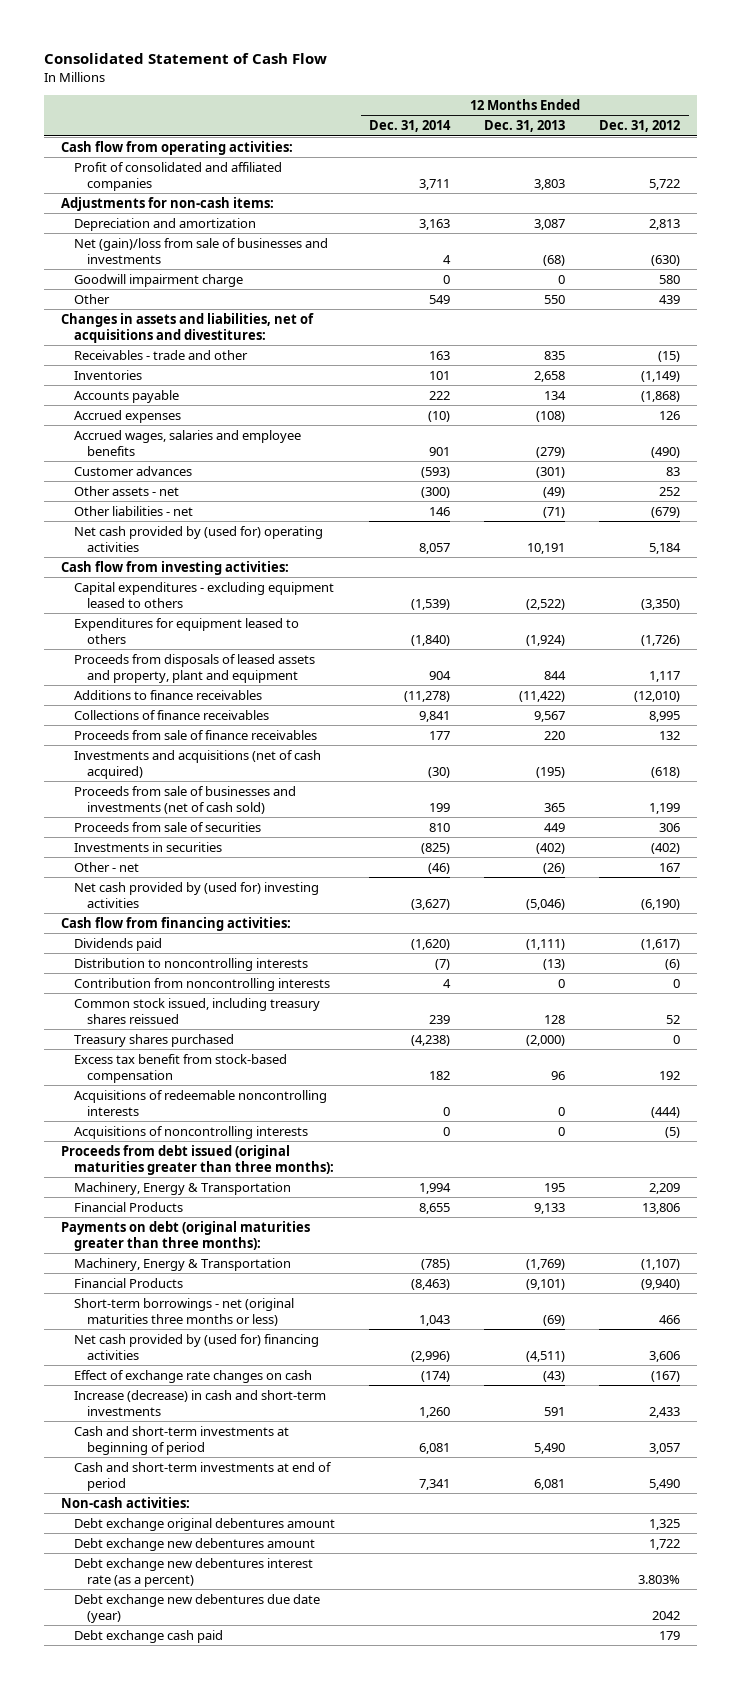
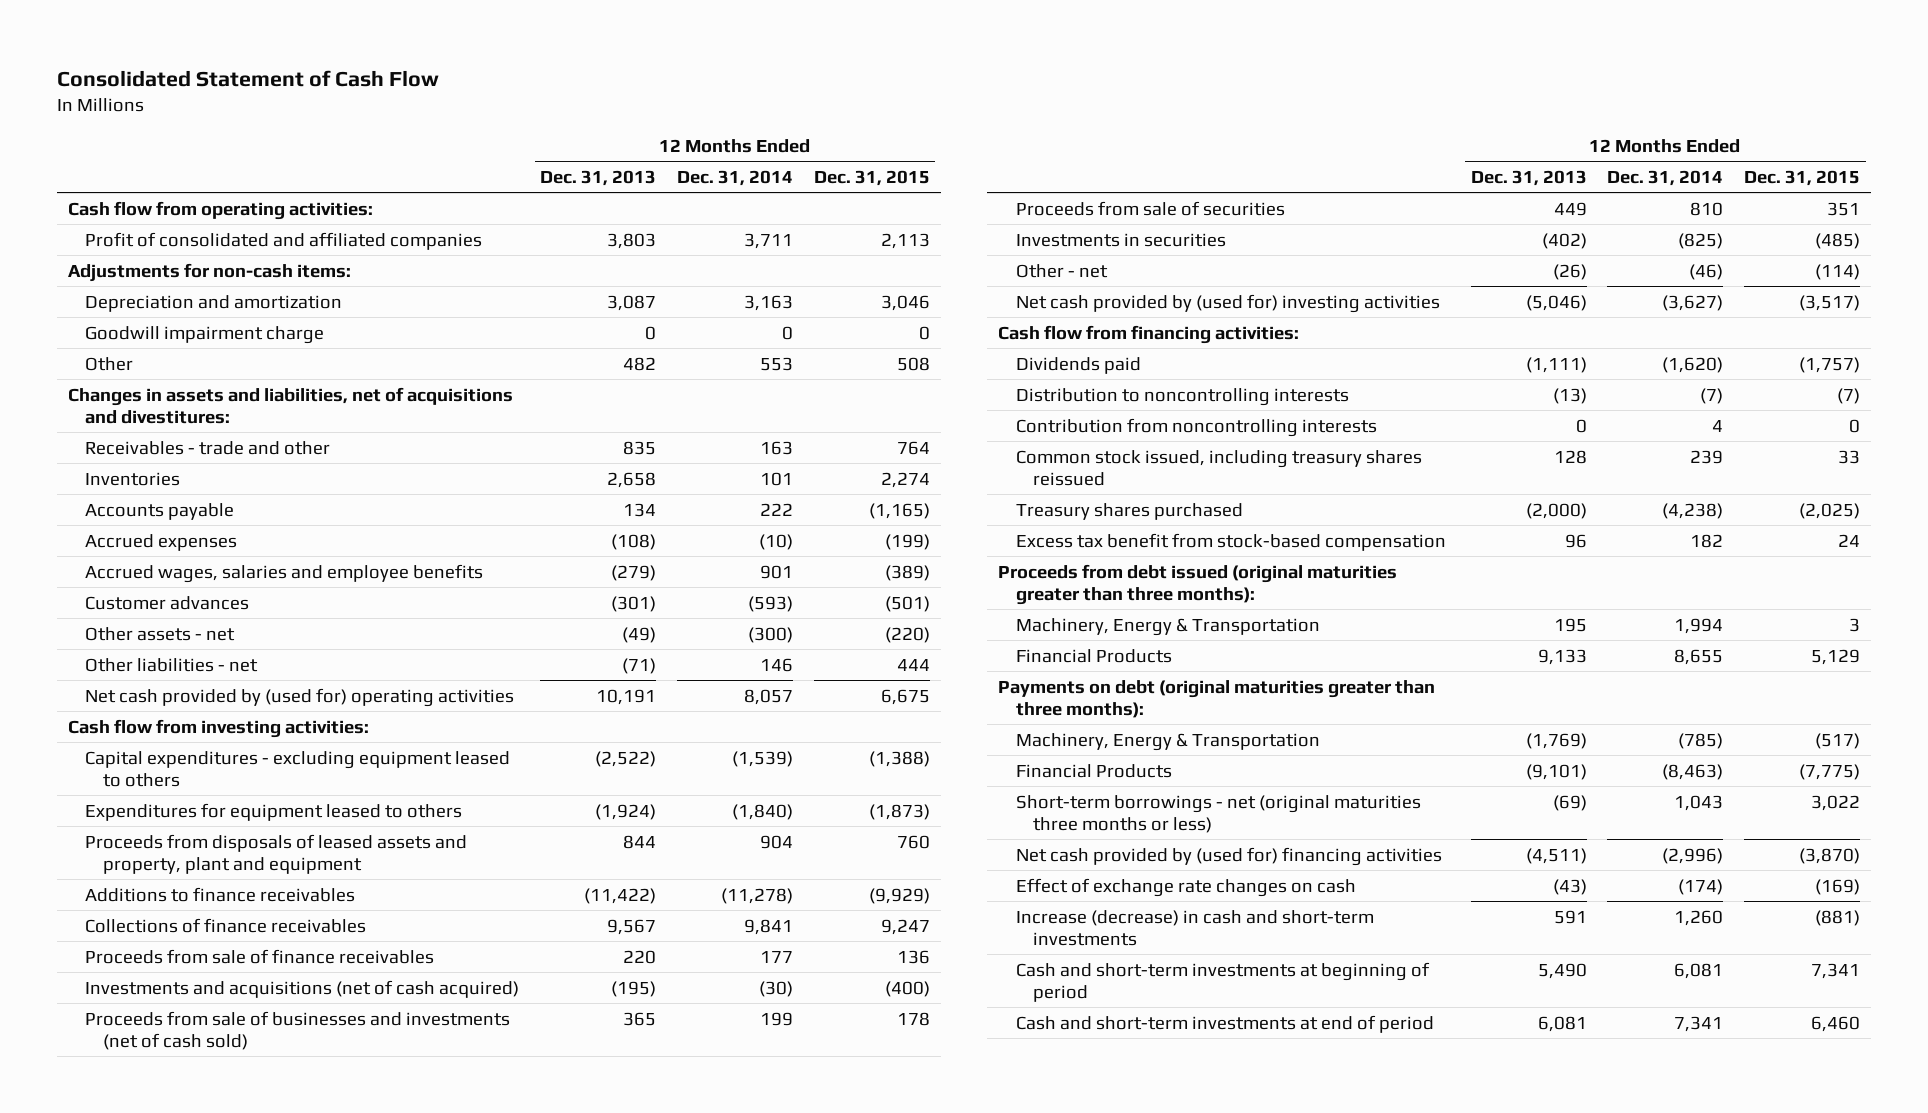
- | 12 Months Ended Dec. 31, 2014 | 12 Months Ended Dec. 31, 2013 | 12 Months Ended Dec. 31, 2012
+ | 12 Months Ended Dec. 31, 2013 | 12 Months Ended Dec. 31, 2014 | 12 Months Ended Dec. 31, 2015
- Net (gain)/loss from sale of businesses and investments | 4 | (68) | (630)
- Other | 549 | 550 | 439
+ Other | 482 | 553 | 508
- Acquisitions of redeemable noncontrolling interests | 0 | 0 | (444)
- Acquisitions of noncontrolling interests | 0 | 0 | (5)
- Non-cash activities:
- Debt exchange original debentures amount | | | 1,325
- Debt exchange new debentures amount | | | 1,722
- Debt exchange new debentures interest rate (as a percent) | | | 3.803%
- Debt exchange new debentures due date (year) | | | 2042
- Debt exchange cash paid | | | 179

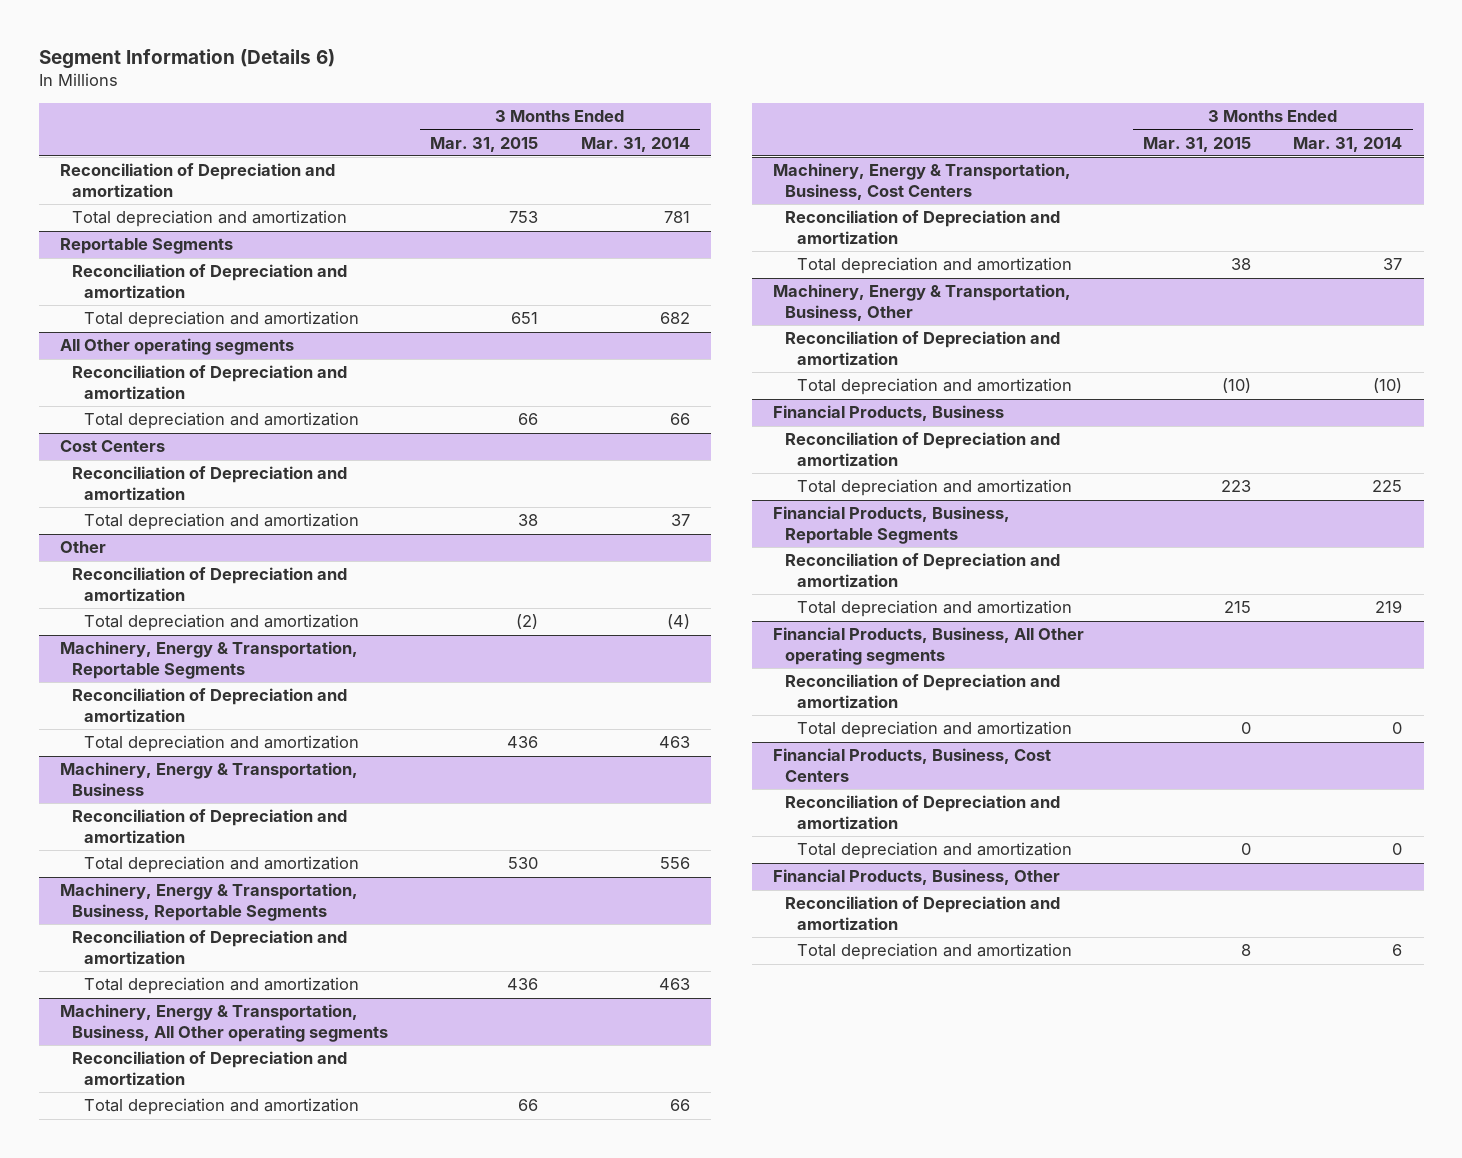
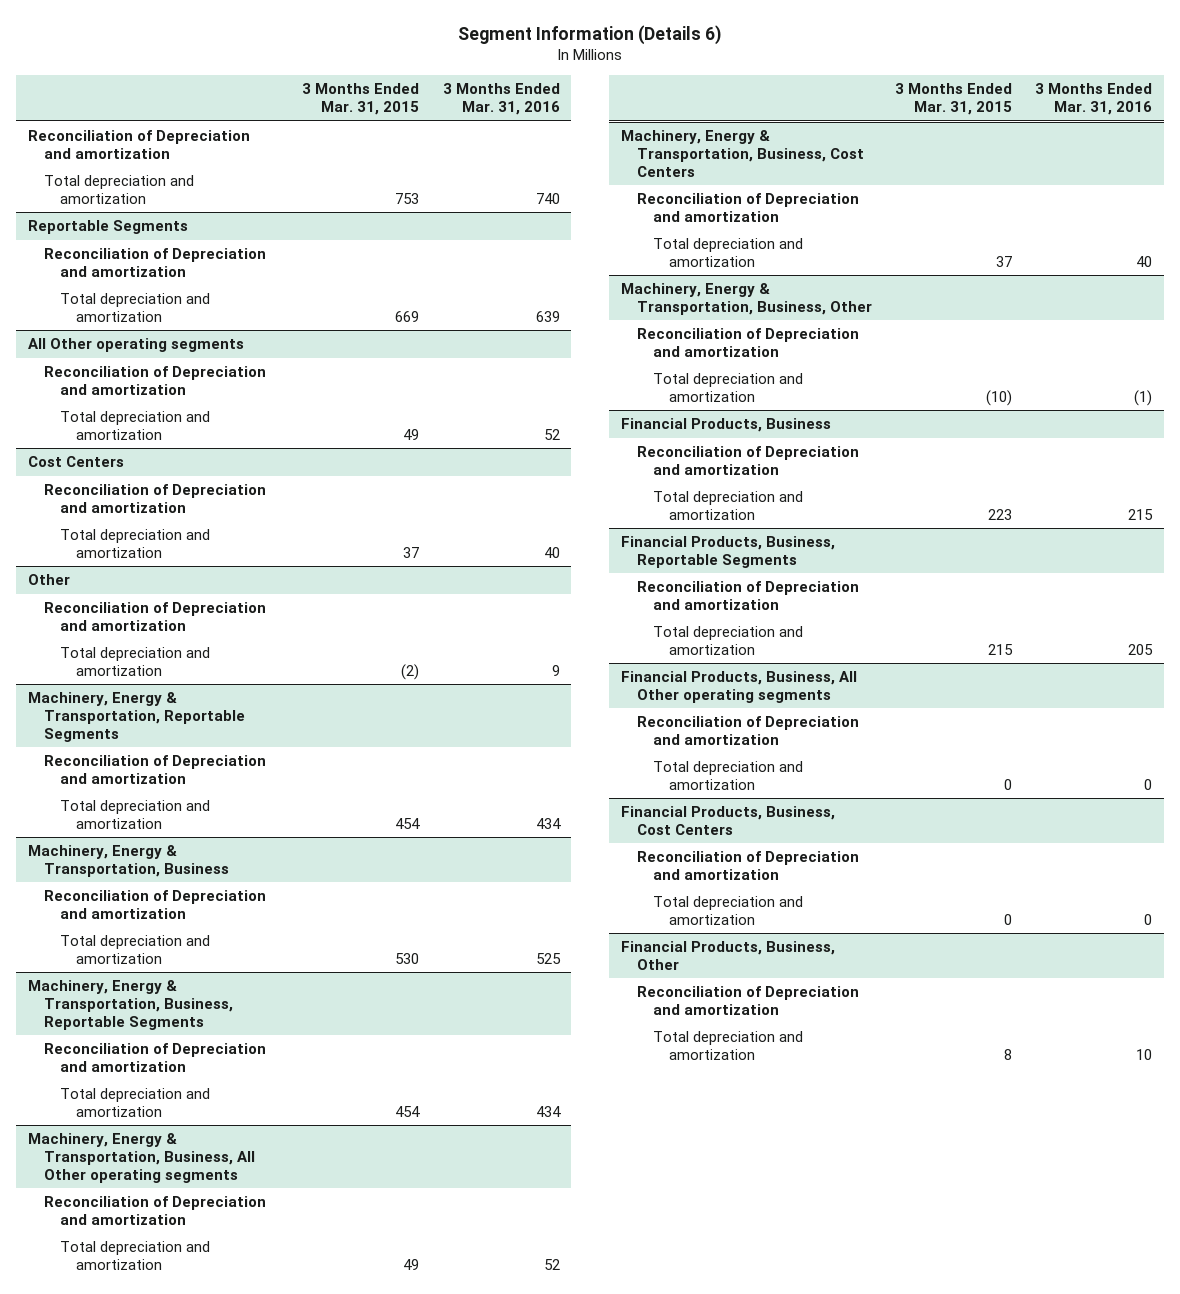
- | 3 Months Ended Mar. 31, 2015 | 3 Months Ended Mar. 31, 2014
+ | 3 Months Ended Mar. 31, 2015 | 3 Months Ended Mar. 31, 2016
@ Reportable Segments
- Total depreciation and amortization | 651 | 682
+ Total depreciation and amortization | 669 | 639
@ All Other operating segments
- Total depreciation and amortization | 66 | 66
+ Total depreciation and amortization | 49 | 52
@ Cost Centers
- Total depreciation and amortization | 38 | 37
+ Total depreciation and amortization | 37 | 40
@ Machinery, Energy & Transportation, Reportable Segments
- Total depreciation and amortization | 436 | 463
+ Total depreciation and amortization | 454 | 434
@ Machinery, Energy & Transportation, Business, Reportable Segments
- Total depreciation and amortization | 436 | 463
+ Total depreciation and amortization | 454 | 434
@ Machinery, Energy & Transportation, Business, All Other operating segments
- Total depreciation and amortization | 66 | 66
+ Total depreciation and amortization | 49 | 52
@ Machinery, Energy & Transportation, Business, Cost Centers
- Total depreciation and amortization | 38 | 37
+ Total depreciation and amortization | 37 | 40

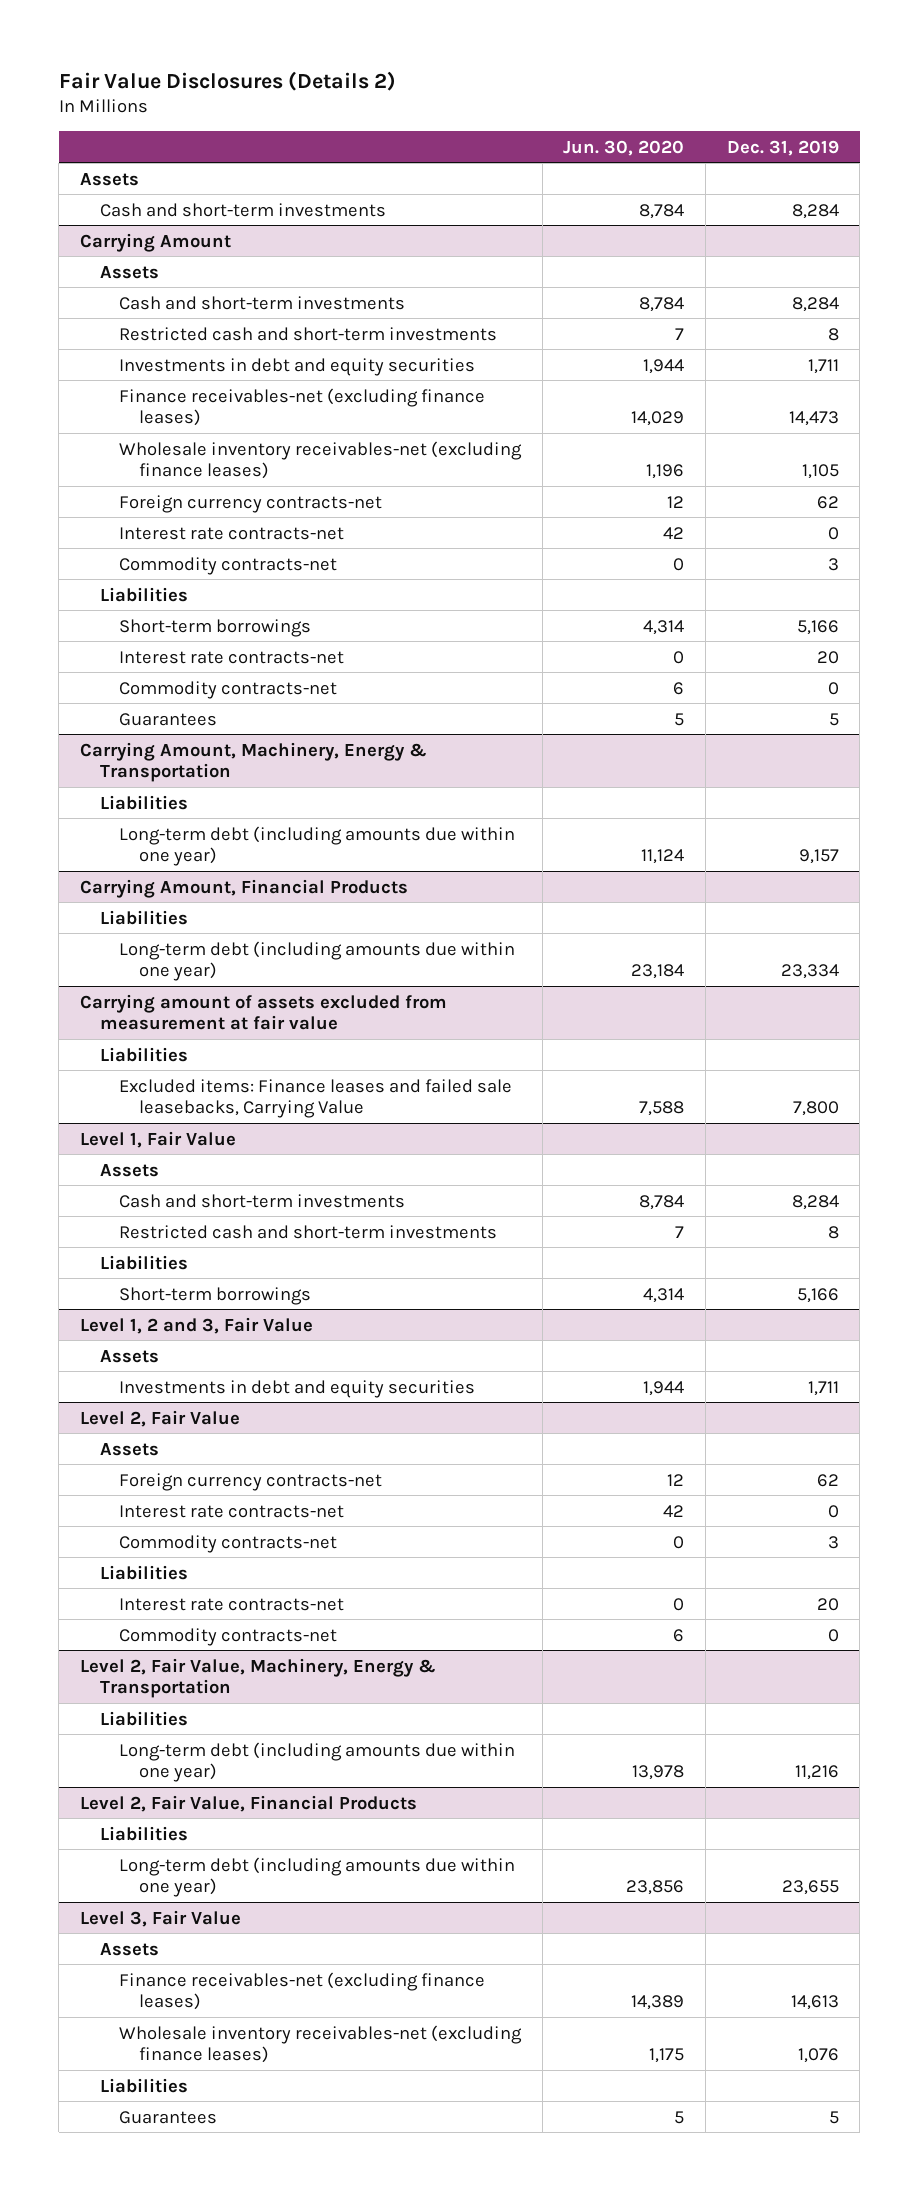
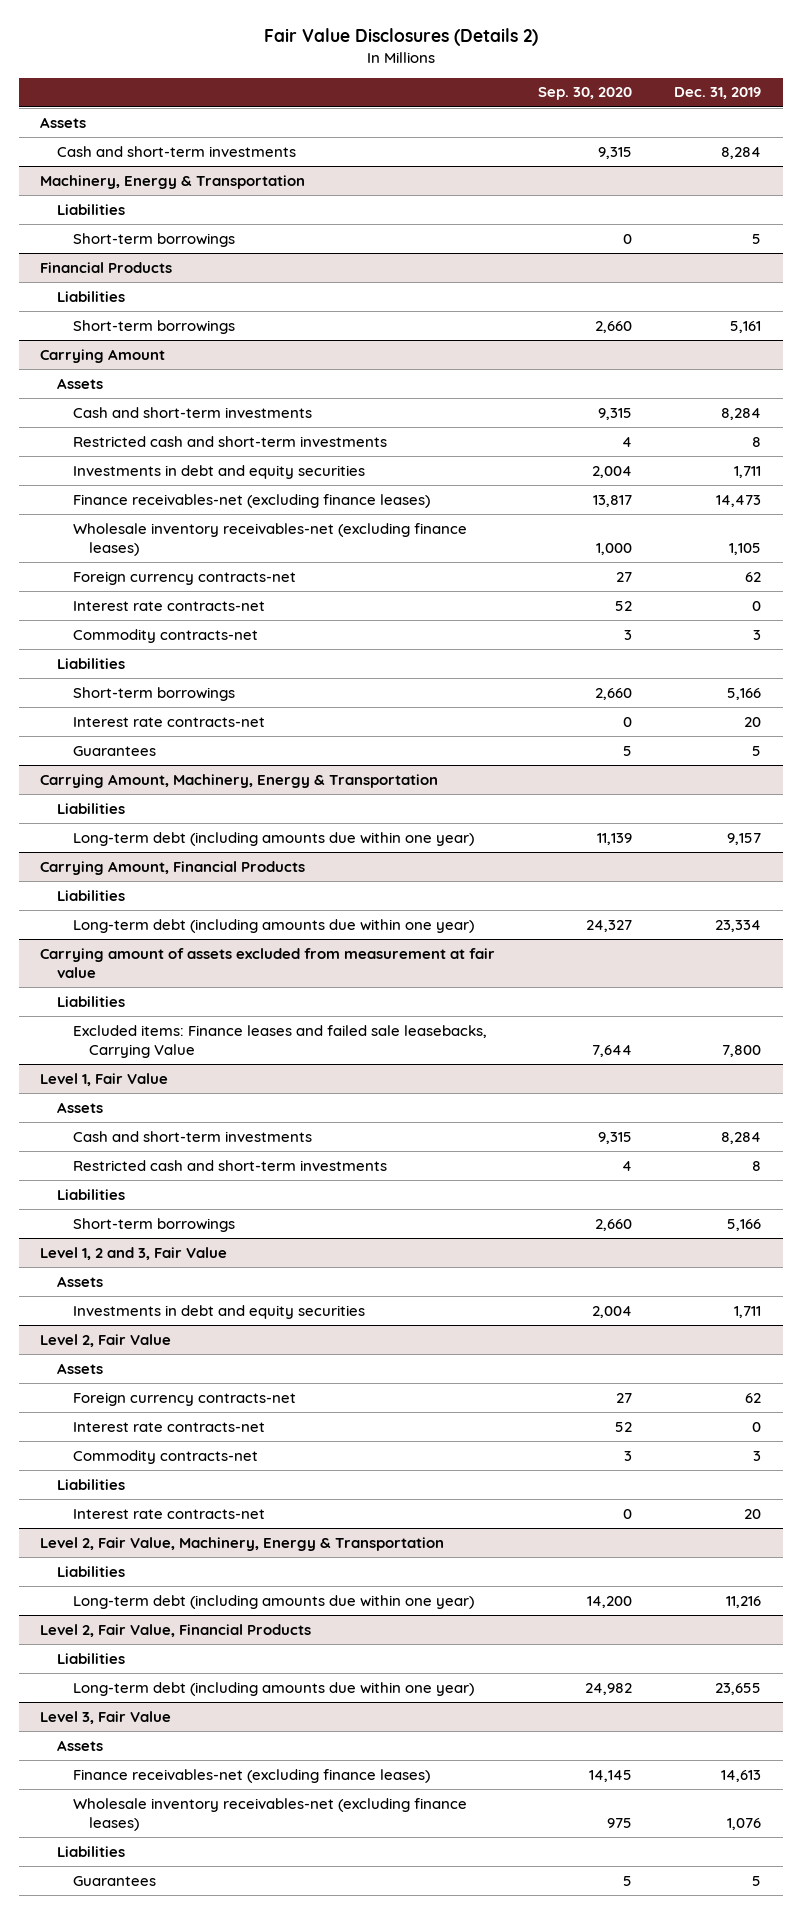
- | Jun. 30, 2020 | Dec. 31, 2019
+ | Sep. 30, 2020 | Dec. 31, 2019
+ Machinery, Energy & Transportation
+ Liabilities
+ Short-term borrowings | 0 | 5
+ Financial Products
+ Liabilities
+ Short-term borrowings | 2,660 | 5,161
@ Carrying Amount
- Commodity contracts-net | 6 | 0
@ Level 2, Fair Value
- Commodity contracts-net | 6 | 0

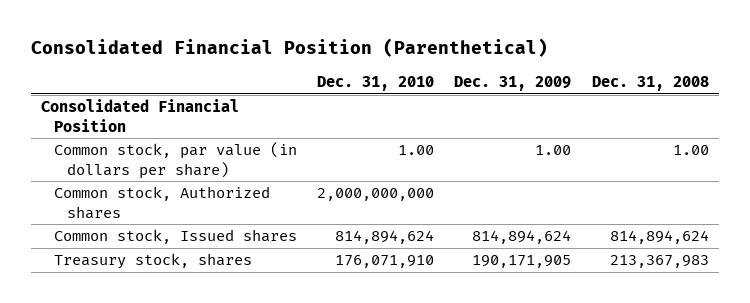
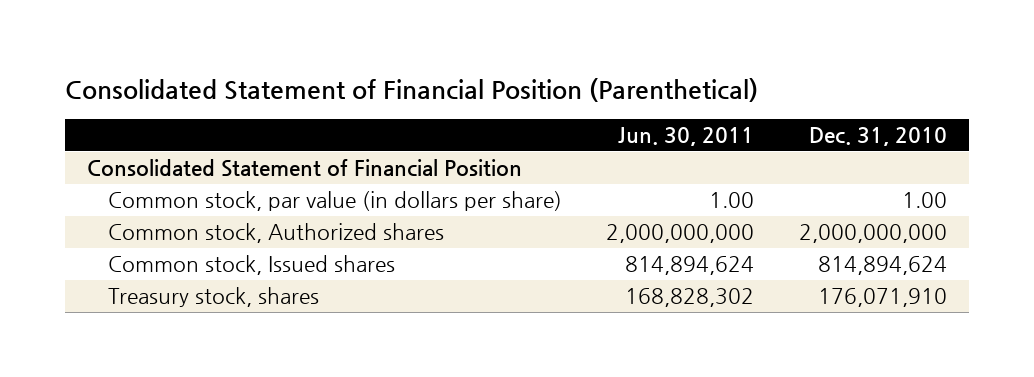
- Consolidated Financial Position (Parenthetical)
+ Consolidated Statement of Financial Position (Parenthetical)
- | Dec. 31, 2010 | Dec. 31, 2009 | Dec. 31, 2008
+ | Jun. 30, 2011 | Dec. 31, 2010
- Consolidated Financial Position
+ Consolidated Statement of Financial Position

